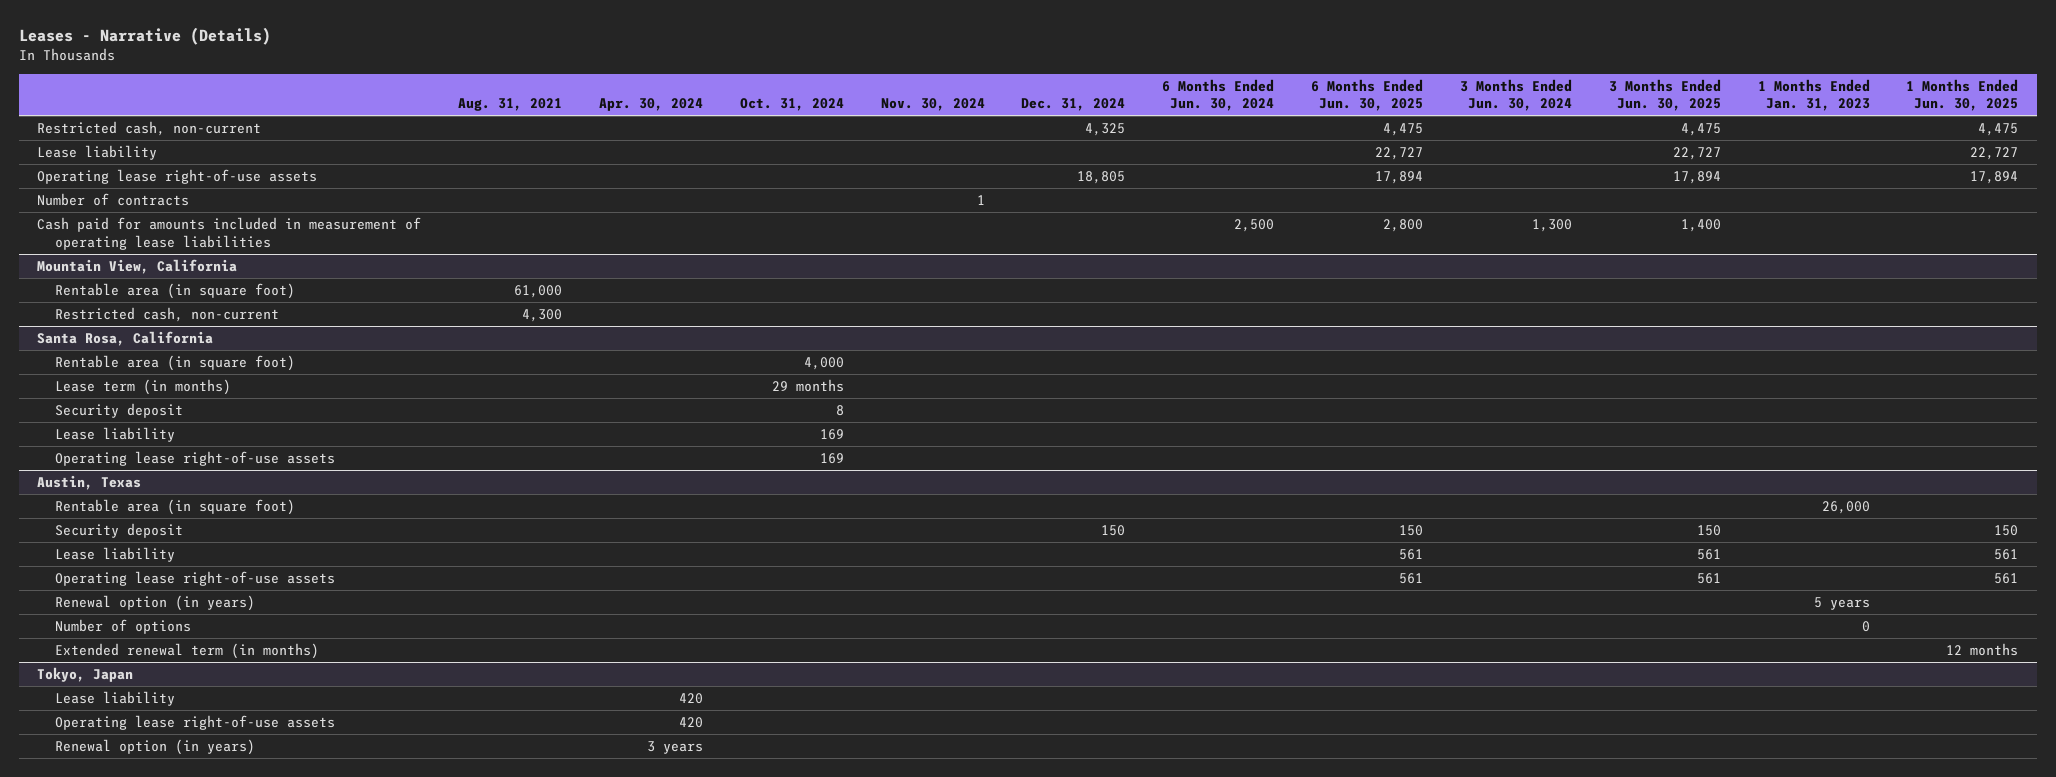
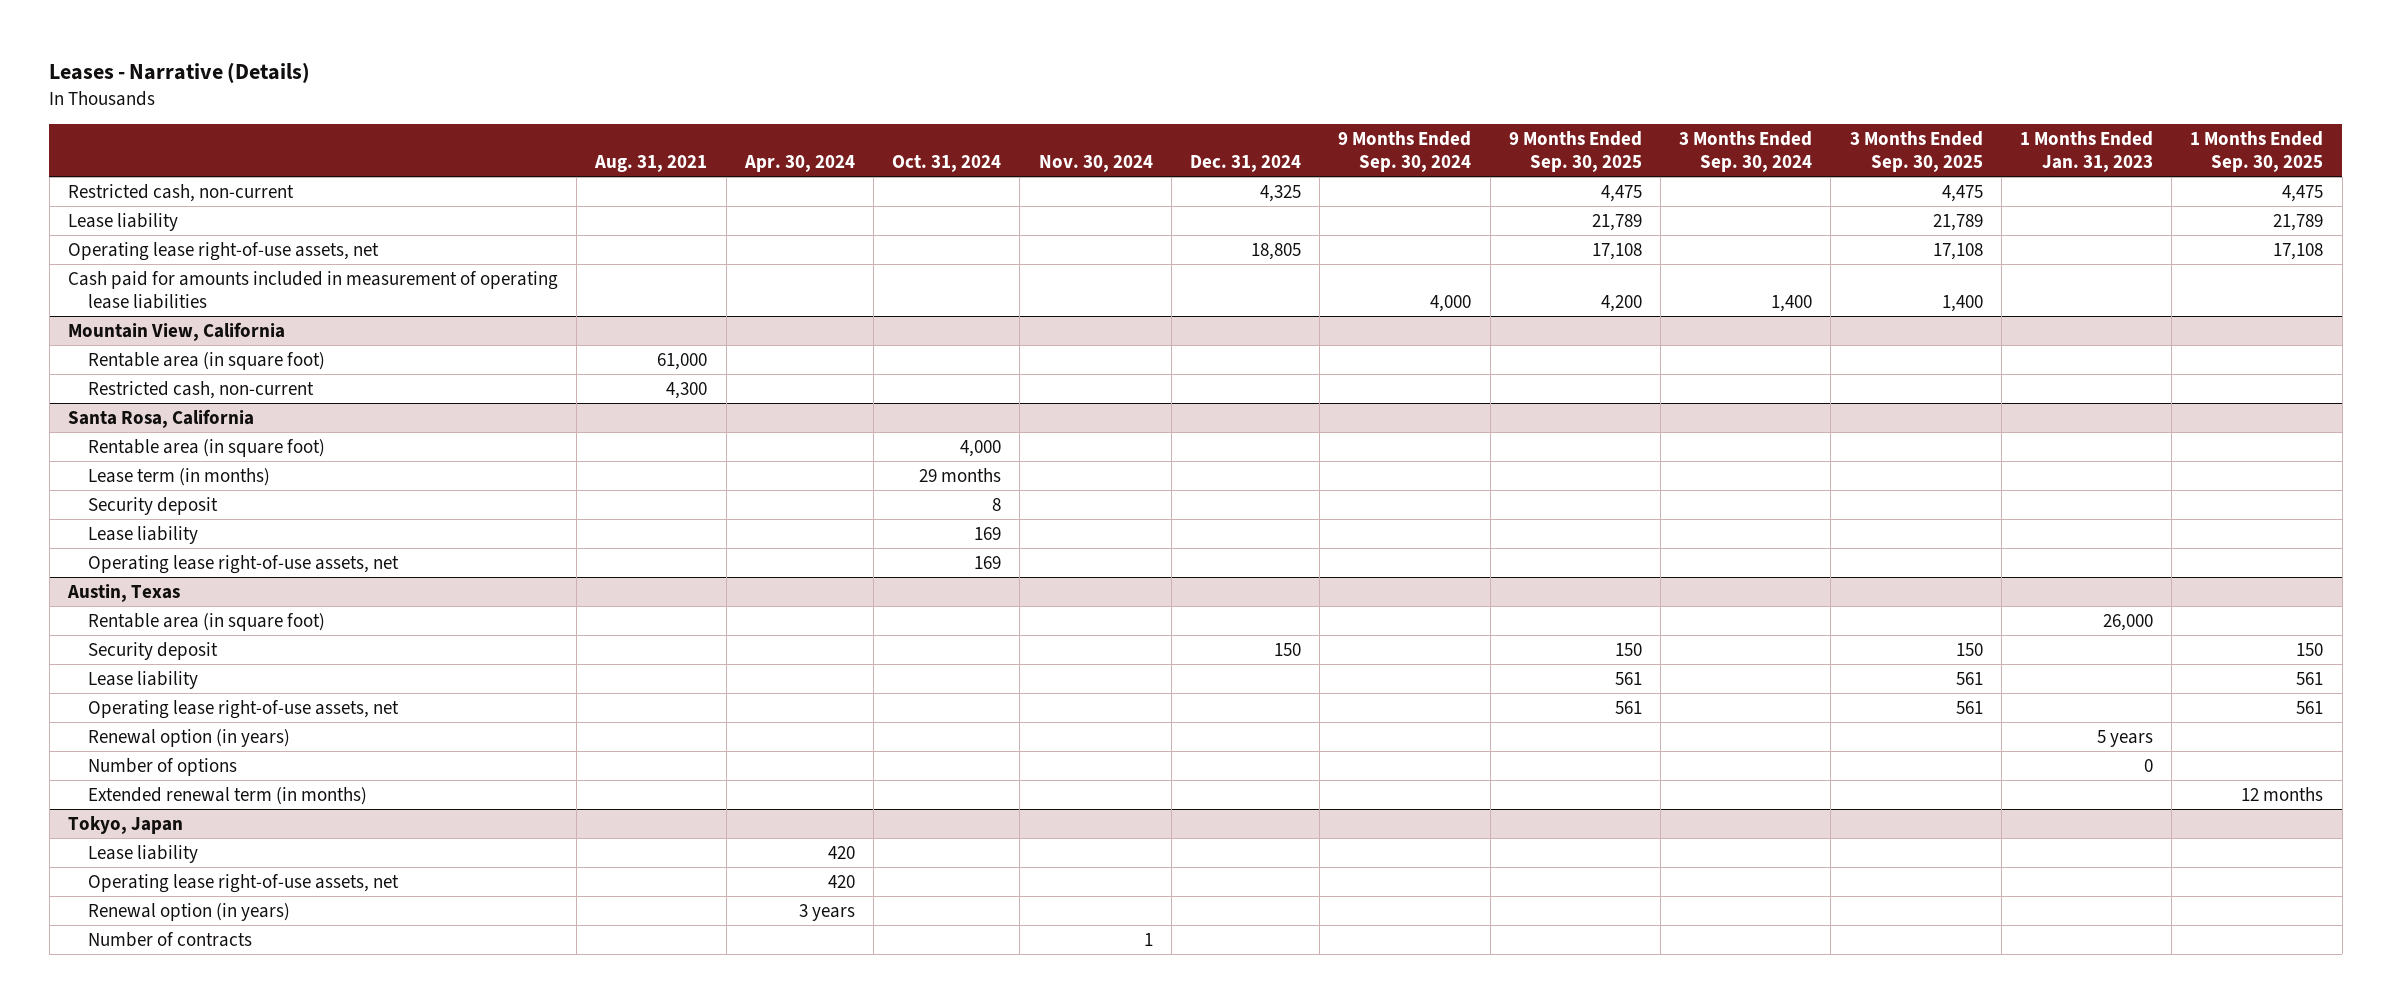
- | Aug. 31, 2021 | Apr. 30, 2024 | Oct. 31, 2024 | Nov. 30, 2024 | Dec. 31, 2024 | 6 Months Ended Jun. 30, 2024 | 6 Months Ended Jun. 30, 2025 | 3 Months Ended Jun. 30, 2024 | 3 Months Ended Jun. 30, 2025 | 1 Months Ended Jan. 31, 2023 | 1 Months Ended Jun. 30, 2025
+ | Aug. 31, 2021 | Apr. 30, 2024 | Oct. 31, 2024 | Nov. 30, 2024 | Dec. 31, 2024 | 9 Months Ended Sep. 30, 2024 | 9 Months Ended Sep. 30, 2025 | 3 Months Ended Sep. 30, 2024 | 3 Months Ended Sep. 30, 2025 | 1 Months Ended Jan. 31, 2023 | 1 Months Ended Sep. 30, 2025
- Operating lease right-of-use assets | | | | | 18,805 | | 17,894 | | 17,894 | | 17,894
- Number of contracts | | | | 1 | | | | | | |
+ Operating lease right-of-use assets, net | | | | | 18,805 | | 17,108 | | 17,108 | | 17,108
@ Santa Rosa, California
- Operating lease right-of-use assets | | | 169 | | | | | | | |
+ Operating lease right-of-use assets, net | | | 169 | | | | | | | |
@ Austin, Texas
- Operating lease right-of-use assets | | | | | | | 561 | | 561 | | 561
+ Operating lease right-of-use assets, net | | | | | | | 561 | | 561 | | 561
@ Tokyo, Japan
- Operating lease right-of-use assets | | 420 | | | | | | | | |
+ Operating lease right-of-use assets, net | | 420 | | | | | | | | |
+ Number of contracts | | | | 1 | | | | | | |

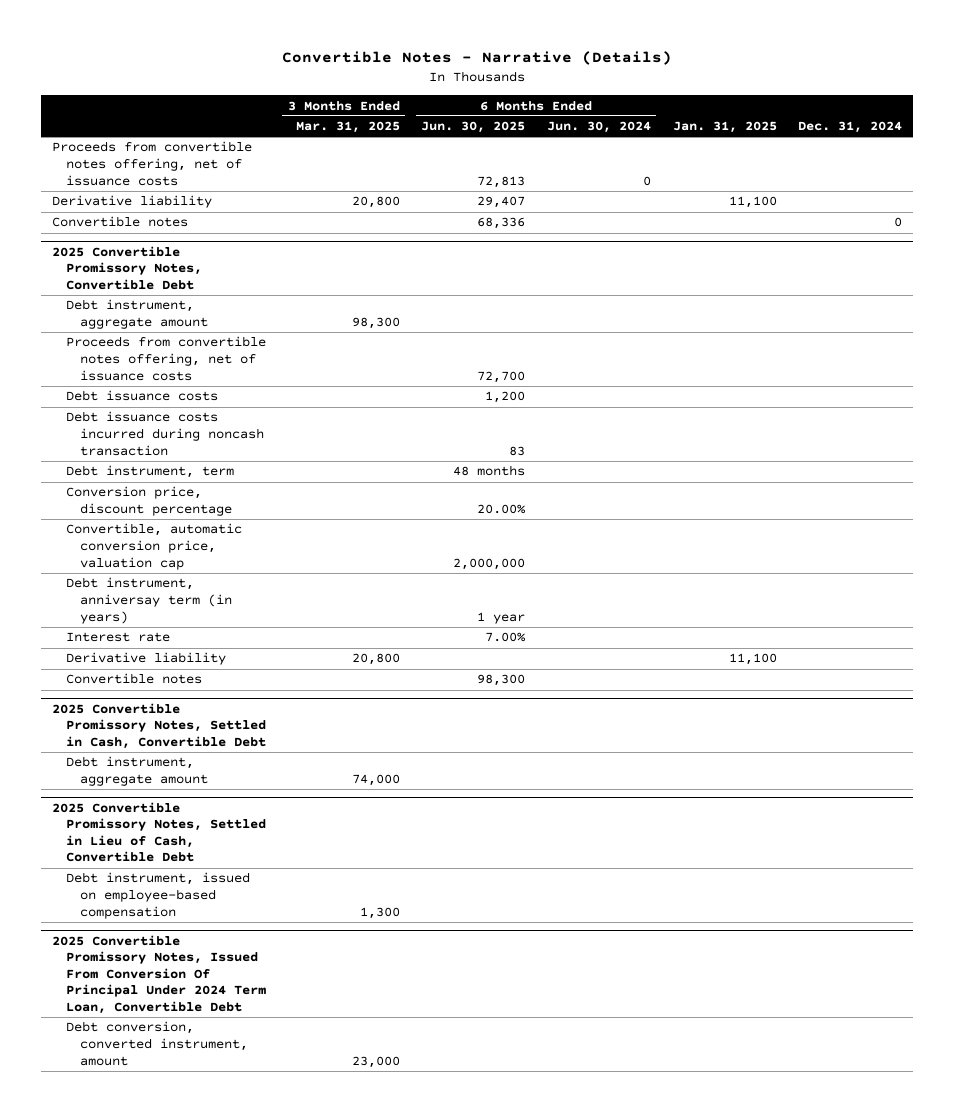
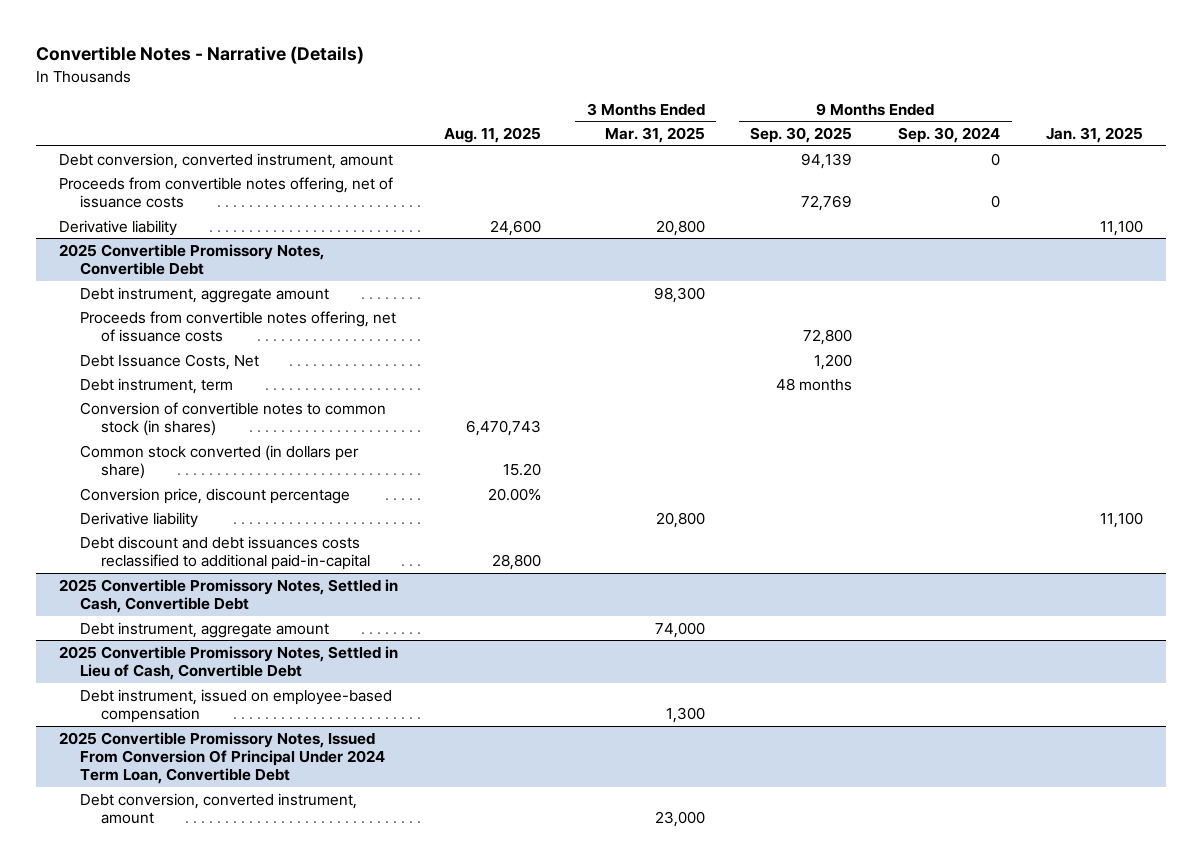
- | 3 Months Ended Mar. 31, 2025 | 6 Months Ended Jun. 30, 2025 | 6 Months Ended Jun. 30, 2024 | Jan. 31, 2025 | Dec. 31, 2024
+ | Aug. 11, 2025 | 3 Months Ended Mar. 31, 2025 | 9 Months Ended Sep. 30, 2025 | 9 Months Ended Sep. 30, 2024 | Jan. 31, 2025
+ Debt conversion, converted instrument, amount | | | 94,139 | 0 |
- Convertible notes | | 68,336 | | | 0
@ 2025 Convertible Promissory Notes, Convertible Debt
- Debt issuance costs | | 1,200 | | |
- Debt issuance costs incurred during noncash transaction | | 83 | | |
+ Debt Issuance Costs, Net | | | 1,200 | |
+ Conversion of convertible notes to common stock (in shares) | 6,470,743 | | | |
+ Common stock converted (in dollars per share) | 15.20 | | | |
- Convertible, automatic conversion price, valuation cap | | 2,000,000 | | |
- Debt instrument, anniversay term (in years) | | 1 year | | |
- Interest rate | | 7.00% | | |
- Convertible notes | | 98,300 | | |
+ Debt discount and debt issuances costs reclassified to additional paid-in-capital | 28,800 | | | |

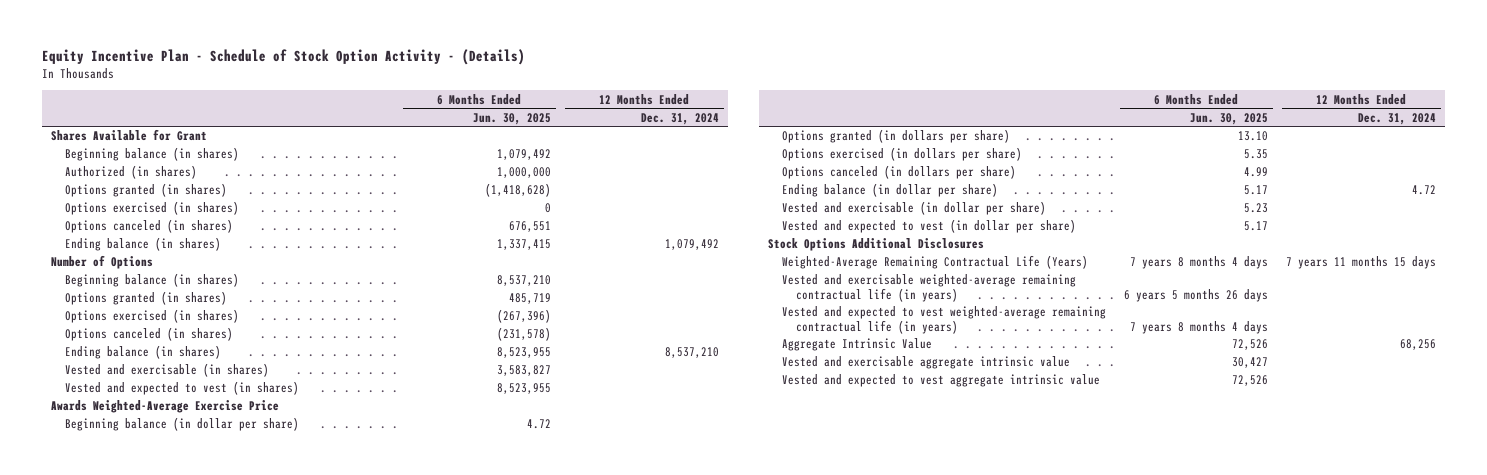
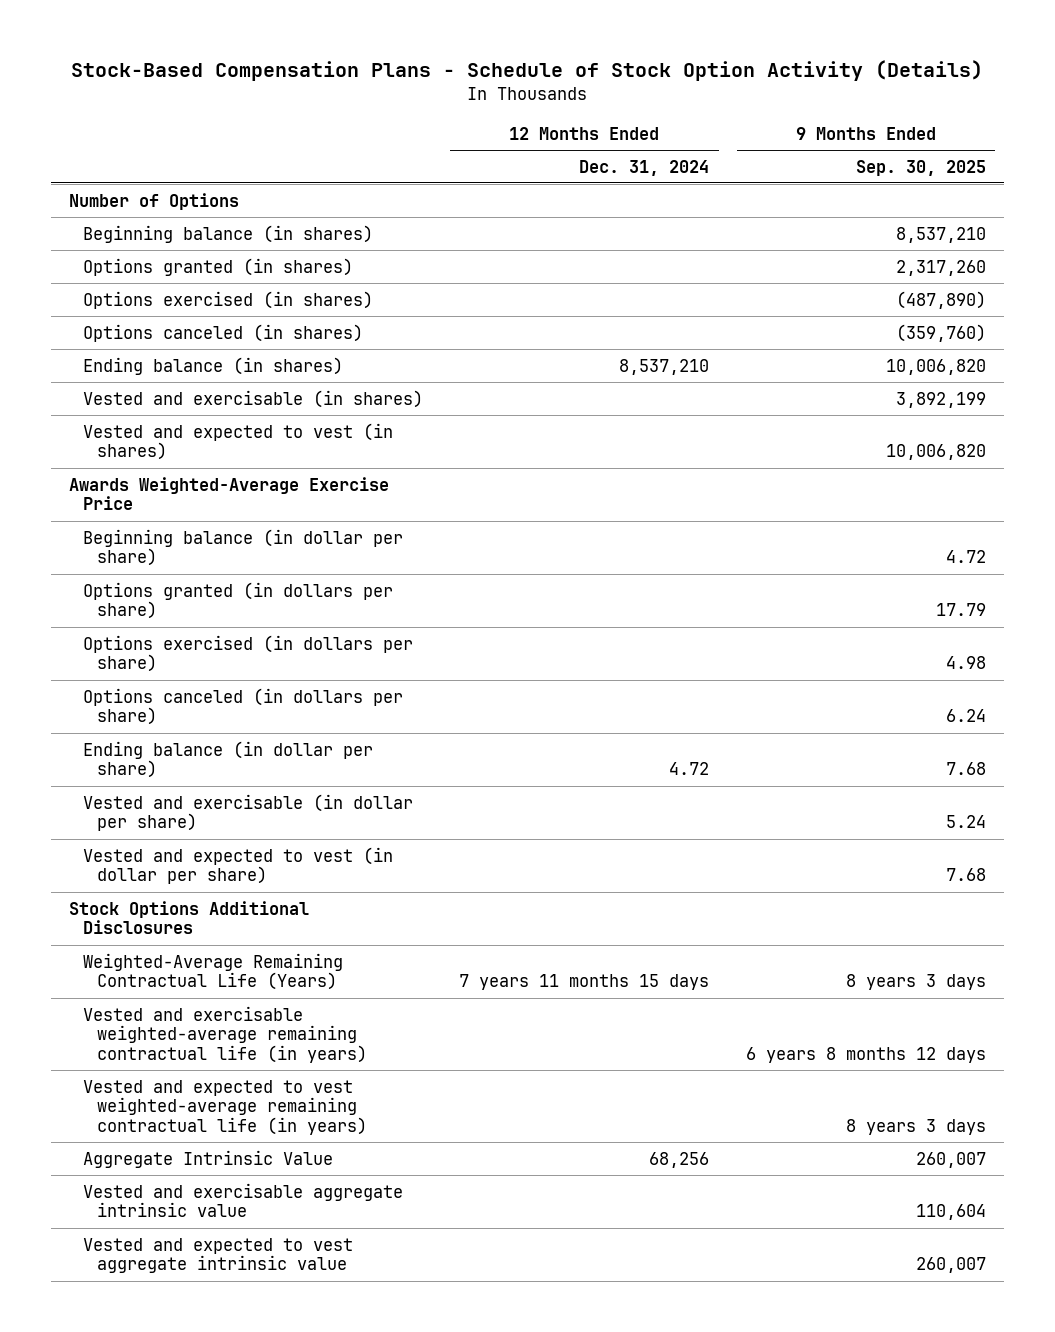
- Equity Incentive Plan - Schedule of Stock Option Activity - (Details)
+ Stock-Based Compensation Plans - Schedule of Stock Option Activity (Details)
- | 6 Months Ended Jun. 30, 2025 | 12 Months Ended Dec. 31, 2024
+ | 12 Months Ended Dec. 31, 2024 | 9 Months Ended Sep. 30, 2025
- Shares Available for Grant
- Beginning balance (in shares) | 1,079,492 |
- Authorized (in shares) | 1,000,000 |
- Options granted (in shares) | (1,418,628) |
- Options exercised (in shares) | 0 |
- Options canceled (in shares) | 676,551 |
- Ending balance (in shares) | 1,337,415 | 1,079,492

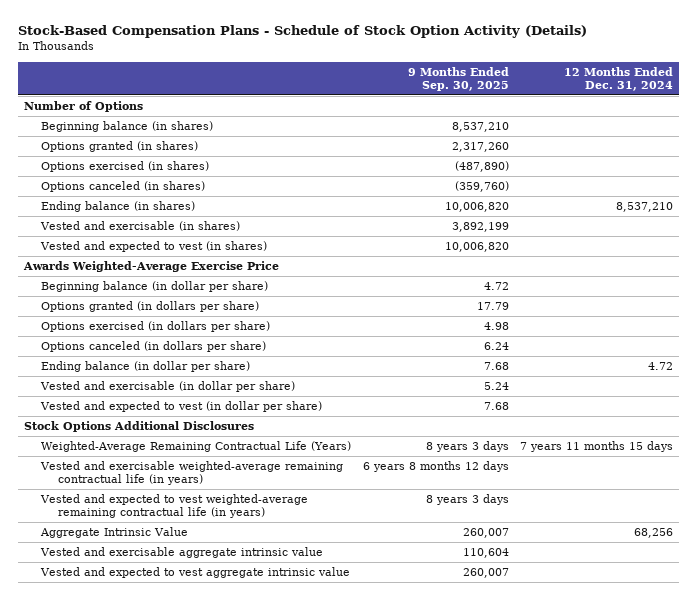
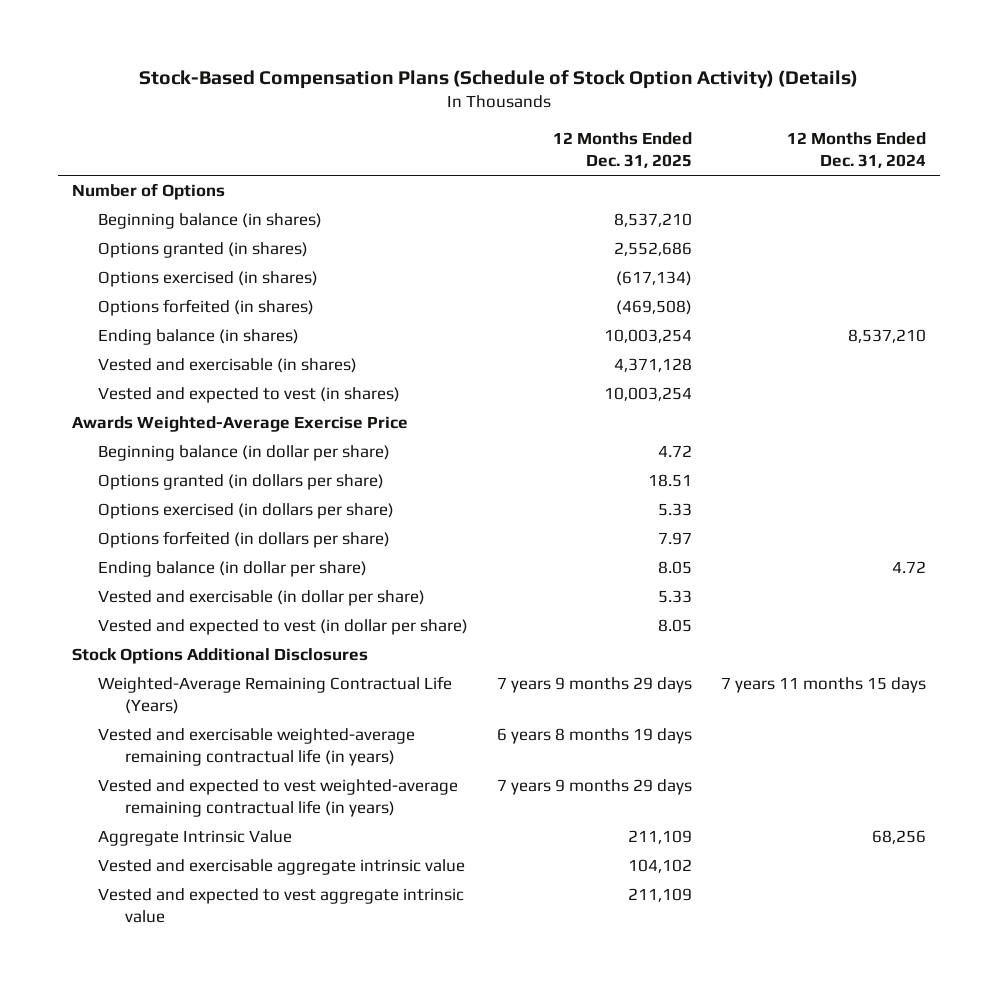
- Stock-Based Compensation Plans - Schedule of Stock Option Activity (Details)
+ Stock-Based Compensation Plans (Schedule of Stock Option Activity) (Details)
- | 9 Months Ended Sep. 30, 2025 | 12 Months Ended Dec. 31, 2024
+ | 12 Months Ended Dec. 31, 2025 | 12 Months Ended Dec. 31, 2024
- Options canceled (in shares) | (359,760) |
+ Options forfeited (in shares) | (469,508) |
- Options canceled (in dollars per share) | 6.24 |
+ Options forfeited (in dollars per share) | 7.97 |

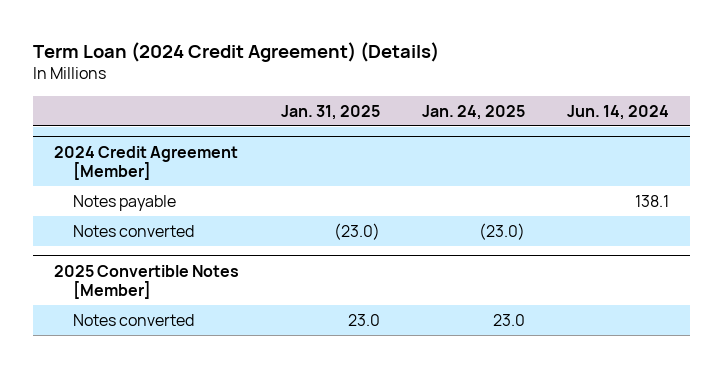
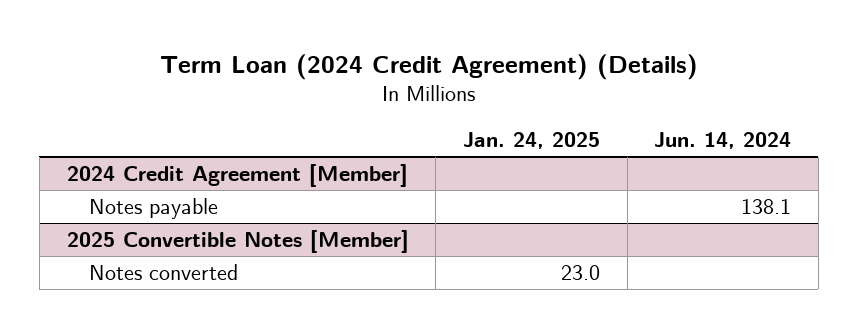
- | Jan. 31, 2025 | Jan. 24, 2025 | Jun. 14, 2024
+ | Jan. 24, 2025 | Jun. 14, 2024
@ 2024 Credit Agreement [Member]
- Notes converted | (23.0) | (23.0) |

